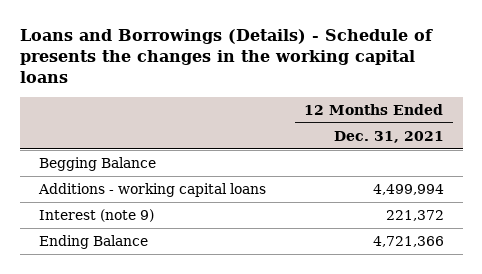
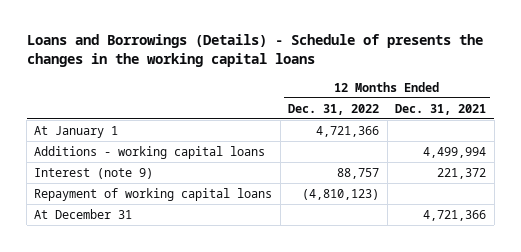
- | 12 Months Ended Dec. 31, 2021
+ | 12 Months Ended Dec. 31, 2022 | 12 Months Ended Dec. 31, 2021
- Begging Balance
+ At January 1 | 4,721,366 |
- Ending Balance | 4,721,366
+ Repayment of working capital loans | (4,810,123) |
+ At December 31 | | 4,721,366

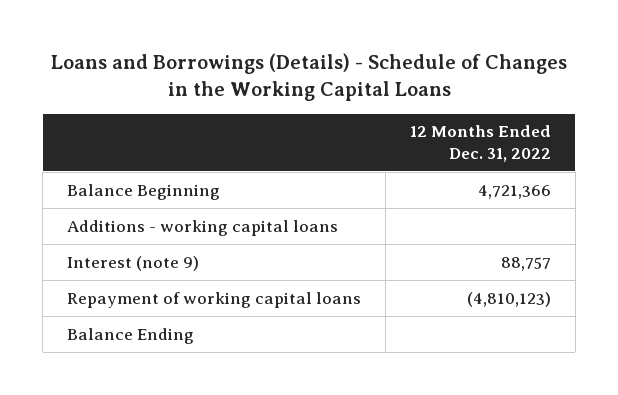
- Loans and Borrowings (Details) - Schedule of presents the changes in the working capital loans
+ Loans and Borrowings (Details) - Schedule of Changes in the Working Capital Loans
- | 12 Months Ended Dec. 31, 2022 | 12 Months Ended Dec. 31, 2021
+ | 12 Months Ended Dec. 31, 2022
- At January 1 | 4,721,366 |
+ Balance Beginning | 4,721,366
- At December 31 | | 4,721,366
+ Balance Ending

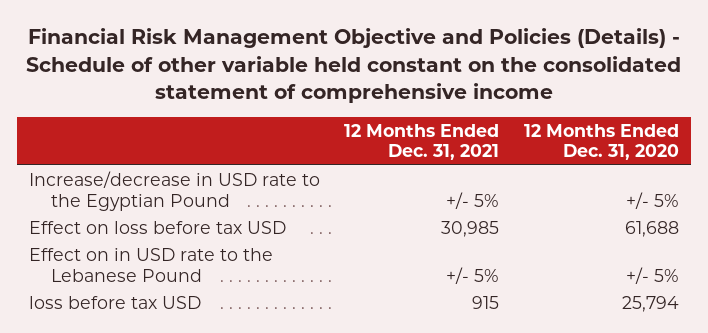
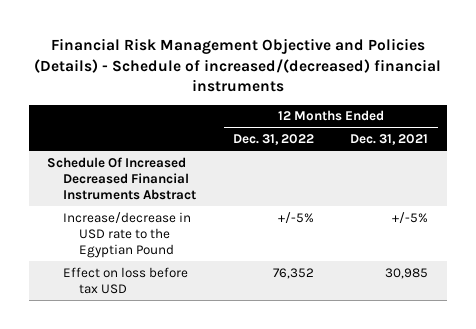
- Financial Risk Management Objective and Policies (Details) - Schedule of other variable held constant on the consolidated statement of comprehensive income
+ Financial Risk Management Objective and Policies (Details) - Schedule of increased/(decreased) financial instruments
- | 12 Months Ended Dec. 31, 2021 | 12 Months Ended Dec. 31, 2020
+ | 12 Months Ended Dec. 31, 2022 | 12 Months Ended Dec. 31, 2021
- Increase/decrease in USD rate to the Egyptian Pound | +/- 5% | +/- 5%
+ Schedule Of Increased Decreased Financial Instruments Abstract
+ Increase/decrease in USD rate to the Egyptian Pound | +/-5% | +/-5%
- Effect on in USD rate to the Lebanese Pound | +/- 5% | +/- 5%
- loss before tax USD | 915 | 25,794

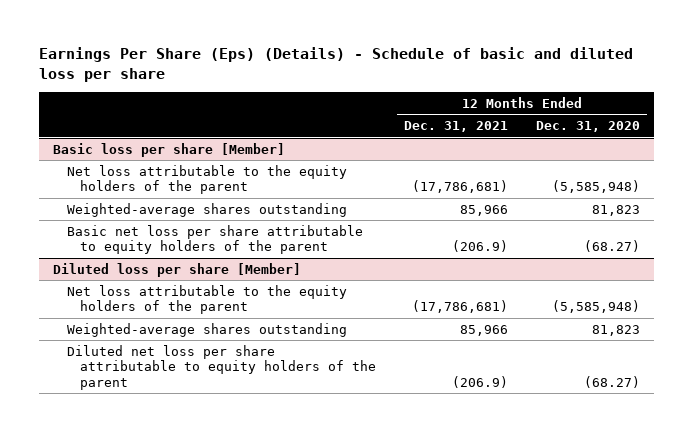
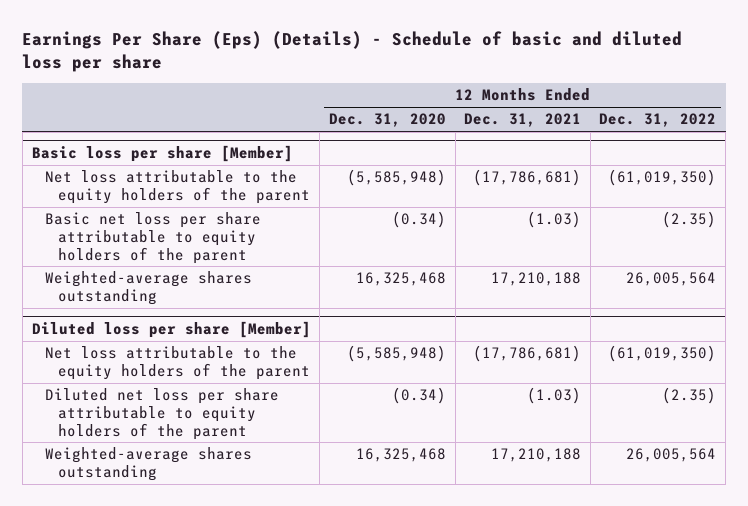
- | 12 Months Ended Dec. 31, 2021 | 12 Months Ended Dec. 31, 2020
+ | 12 Months Ended Dec. 31, 2020 | 12 Months Ended Dec. 31, 2021 | 12 Months Ended Dec. 31, 2022
@ Basic loss per share [Member]
- Weighted-average shares outstanding | 85,966 | 81,823
- Basic net loss per share attributable to equity holders of the parent | (206.9) | (68.27)
+ Basic net loss per share attributable to equity holders of the parent | (0.34) | (1.03) | (2.35)
+ Weighted-average shares outstanding | 16,325,468 | 17,210,188 | 26,005,564
@ Diluted loss per share [Member]
- Weighted-average shares outstanding | 85,966 | 81,823
- Diluted net loss per share attributable to equity holders of the parent | (206.9) | (68.27)
+ Diluted net loss per share attributable to equity holders of the parent | (0.34) | (1.03) | (2.35)
+ Weighted-average shares outstanding | 16,325,468 | 17,210,188 | 26,005,564

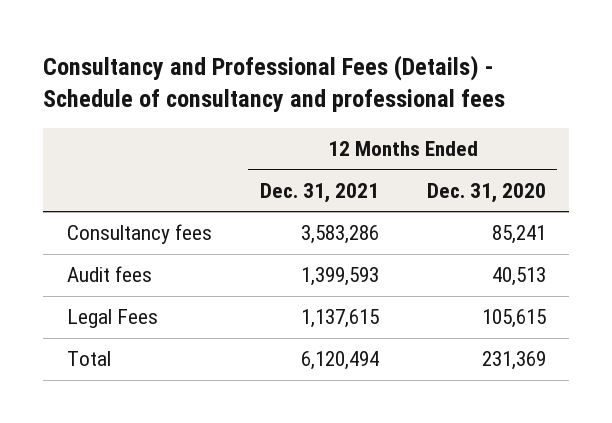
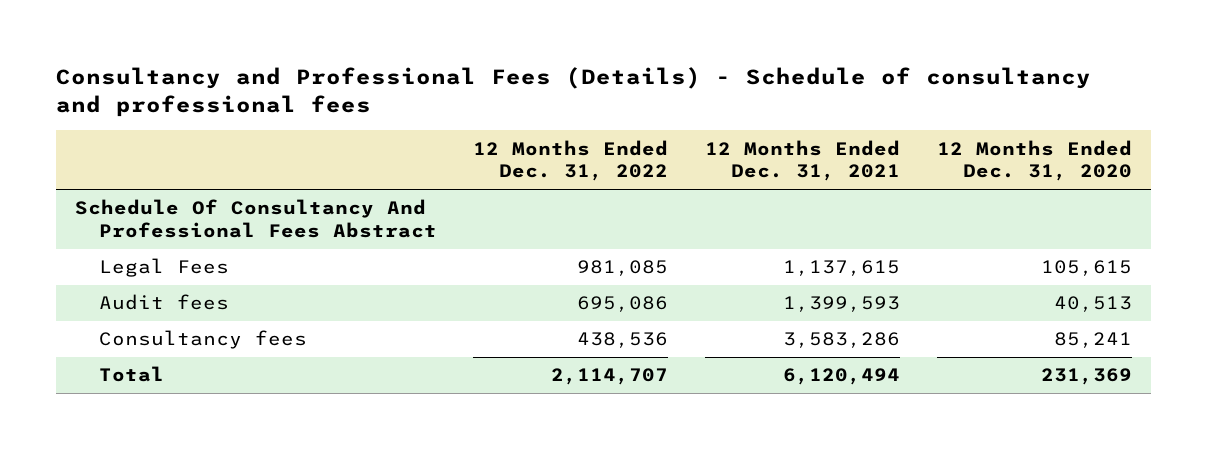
- | 12 Months Ended Dec. 31, 2021 | 12 Months Ended Dec. 31, 2020
+ | 12 Months Ended Dec. 31, 2022 | 12 Months Ended Dec. 31, 2021 | 12 Months Ended Dec. 31, 2020
+ Schedule Of Consultancy And Professional Fees Abstract
moved down: Audit fees | 695,086 | 1,399,593 | 40,513
moved down: Consultancy fees | 438,536 | 3,583,286 | 85,241

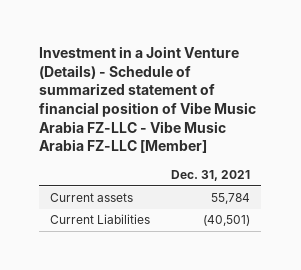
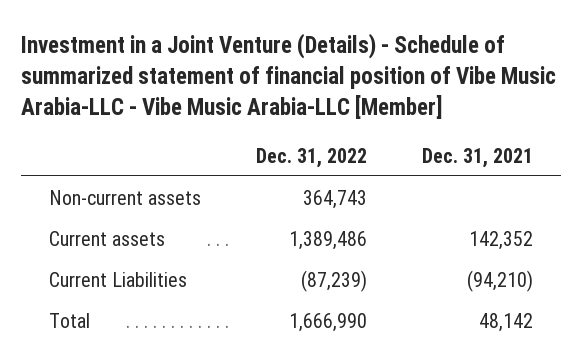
- Investment in a Joint Venture (Details) - Schedule of summarized statement of financial position of Vibe Music Arabia FZ-LLC - Vibe Music Arabia FZ-LLC [Member]
+ Investment in a Joint Venture (Details) - Schedule of summarized statement of financial position of Vibe Music Arabia-LLC - Vibe Music Arabia-LLC [Member]
- | Dec. 31, 2021
+ | Dec. 31, 2022 | Dec. 31, 2021
- Current assets | 55,784
- Current Liabilities | (40,501)
+ Non-current assets | 364,743 |
+ Current assets | 1,389,486 | 142,352
+ Current Liabilities | (87,239) | (94,210)
+ Total | 1,666,990 | 48,142

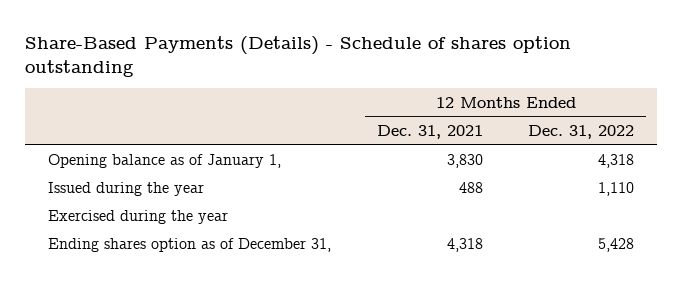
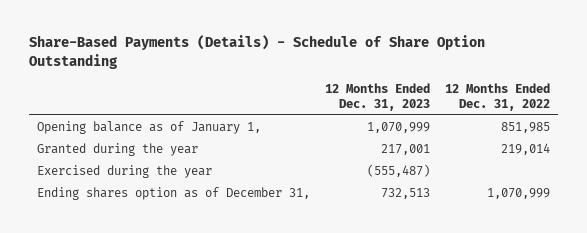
- Share-Based Payments (Details) - Schedule of shares option outstanding
+ Share-Based Payments (Details) - Schedule of Share Option Outstanding
- | 12 Months Ended Dec. 31, 2021 | 12 Months Ended Dec. 31, 2022
+ | 12 Months Ended Dec. 31, 2023 | 12 Months Ended Dec. 31, 2022
- Opening balance as of January 1, | 3,830 | 4,318
- Issued during the year | 488 | 1,110
+ Opening balance as of January 1, | 1,070,999 | 851,985
+ Granted during the year | 217,001 | 219,014
- Ending shares option as of December 31, | 4,318 | 5,428
+ Ending shares option as of December 31, | 732,513 | 1,070,999

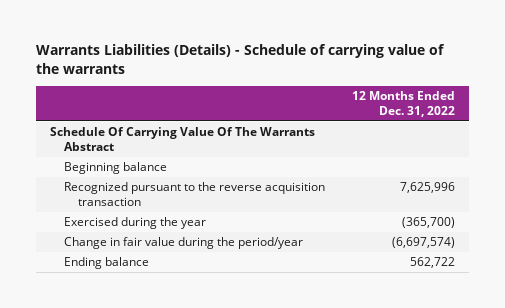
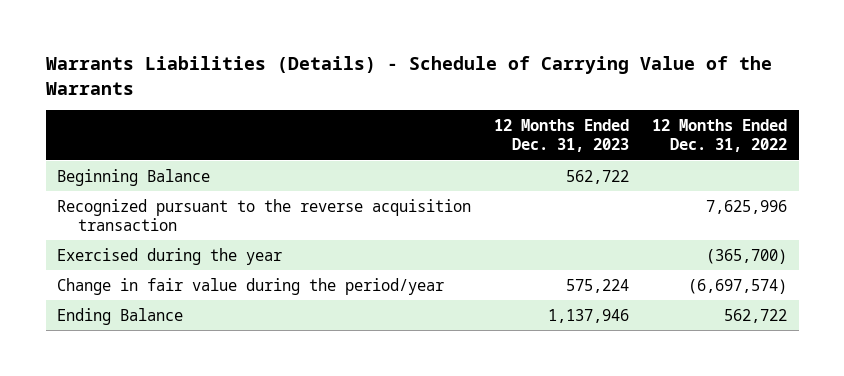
- Warrants Liabilities (Details) - Schedule of carrying value of the warrants
+ Warrants Liabilities (Details) - Schedule of Carrying Value of the Warrants
- | 12 Months Ended Dec. 31, 2022
+ | 12 Months Ended Dec. 31, 2023 | 12 Months Ended Dec. 31, 2022
- Schedule Of Carrying Value Of The Warrants Abstract
- Beginning balance
+ Beginning Balance | 562,722 |
- Ending balance | 562,722
+ Ending Balance | 1,137,946 | 562,722

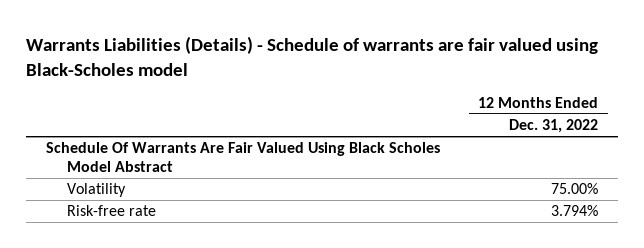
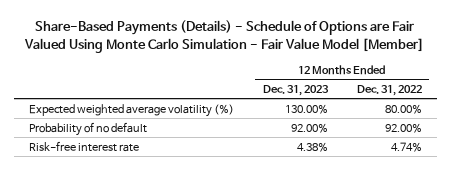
- Warrants Liabilities (Details) - Schedule of warrants are fair valued using Black-Scholes model
+ Share-Based Payments (Details) - Schedule of Options are Fair Valued Using Monte Carlo Simulation - Fair Value Model [Member]
- | 12 Months Ended Dec. 31, 2022
+ | 12 Months Ended Dec. 31, 2023 | 12 Months Ended Dec. 31, 2022
- Schedule Of Warrants Are Fair Valued Using Black Scholes Model Abstract
- Volatility | 75.00%
- Risk-free rate | 3.794%
+ Expected weighted average volatility (%) | 130.00% | 80.00%
+ Probability of no default | 92.00% | 92.00%
+ Risk-free interest rate | 4.38% | 4.74%

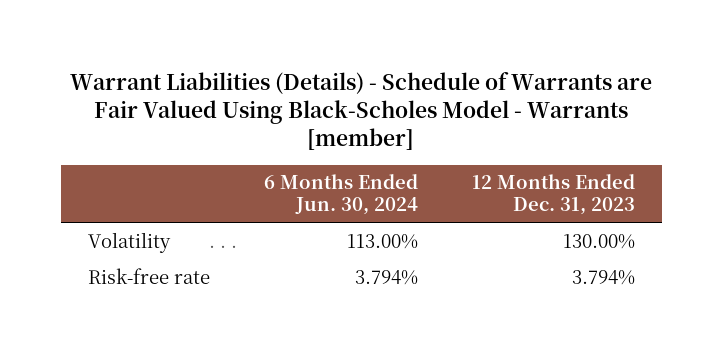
- Share-Based Payments (Details) - Schedule of Options are Fair Valued Using Monte Carlo Simulation - Fair Value Model [Member]
+ Warrant Liabilities (Details) - Schedule of Warrants are Fair Valued Using Black-Scholes Model - Warrants [member]
- | 12 Months Ended Dec. 31, 2023 | 12 Months Ended Dec. 31, 2022
+ | 6 Months Ended Jun. 30, 2024 | 12 Months Ended Dec. 31, 2023
- Expected weighted average volatility (%) | 130.00% | 80.00%
- Probability of no default | 92.00% | 92.00%
- Risk-free interest rate | 4.38% | 4.74%
+ Volatility | 113.00% | 130.00%
+ Risk-free rate | 3.794% | 3.794%

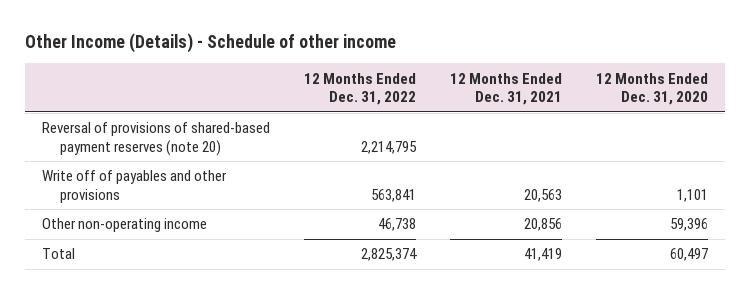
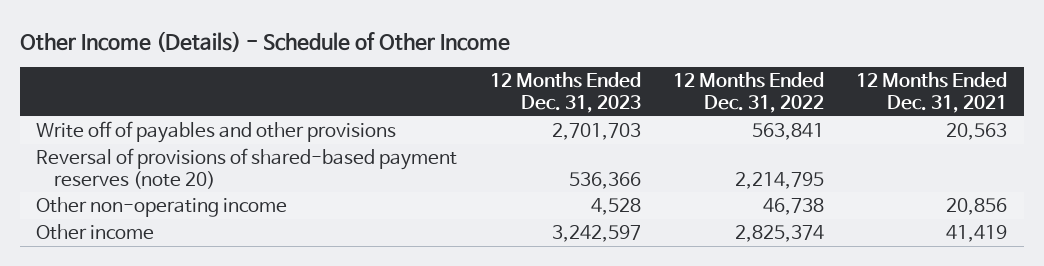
- Other Income (Details) - Schedule of other income
+ Other Income (Details) - Schedule of Other Income
- | 12 Months Ended Dec. 31, 2022 | 12 Months Ended Dec. 31, 2021 | 12 Months Ended Dec. 31, 2020
+ | 12 Months Ended Dec. 31, 2023 | 12 Months Ended Dec. 31, 2022 | 12 Months Ended Dec. 31, 2021
moved down: Reversal of provisions of shared-based payment reserves (note 20) | 536,366 | 2,214,795 |
- Total | 2,825,374 | 41,419 | 60,497
+ Other income | 3,242,597 | 2,825,374 | 41,419

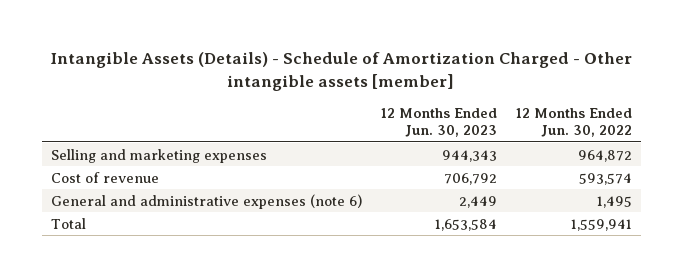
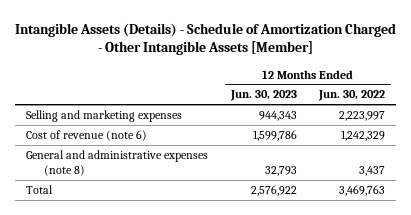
- Intangible Assets (Details) - Schedule of Amortization Charged - Other intangible assets [member]
+ Intangible Assets (Details) - Schedule of Amortization Charged - Other Intangible Assets [Member]
- Selling and marketing expenses | 944,343 | 964,872
- Cost of revenue | 706,792 | 593,574
- General and administrative expenses (note 6) | 2,449 | 1,495
- Total | 1,653,584 | 1,559,941
+ Selling and marketing expenses | 944,343 | 2,223,997
+ Cost of revenue (note 6) | 1,599,786 | 1,242,329
+ General and administrative expenses (note 8) | 32,793 | 3,437
+ Total | 2,576,922 | 3,469,763

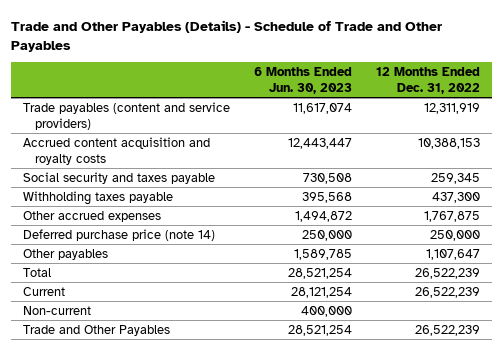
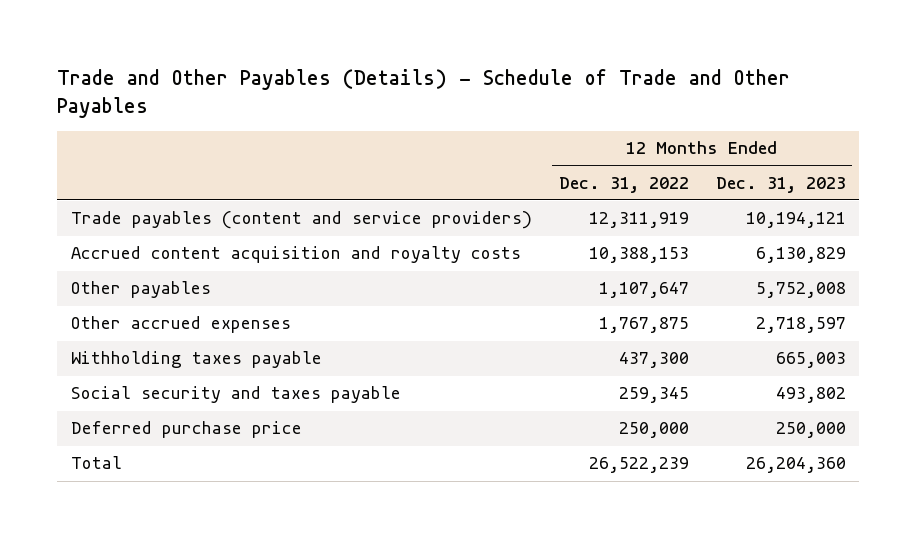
- | 6 Months Ended Jun. 30, 2023 | 12 Months Ended Dec. 31, 2022
+ | 12 Months Ended Dec. 31, 2022 | 12 Months Ended Dec. 31, 2023
- Deferred purchase price (note 14) | 250,000 | 250,000
moved down: Other accrued expenses | 1,767,875 | 2,718,597
moved down: Withholding taxes payable | 437,300 | 665,003
moved down: Social security and taxes payable | 259,345 | 493,802
+ Deferred purchase price | 250,000 | 250,000
- Current | 28,121,254 | 26,522,239
- Non-current | 400,000 |
- Trade and Other Payables | 28,521,254 | 26,522,239

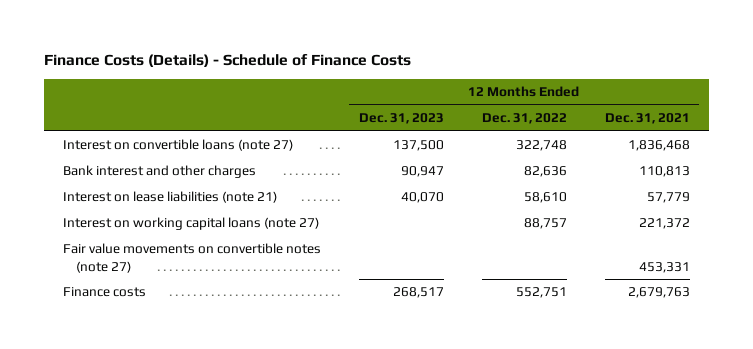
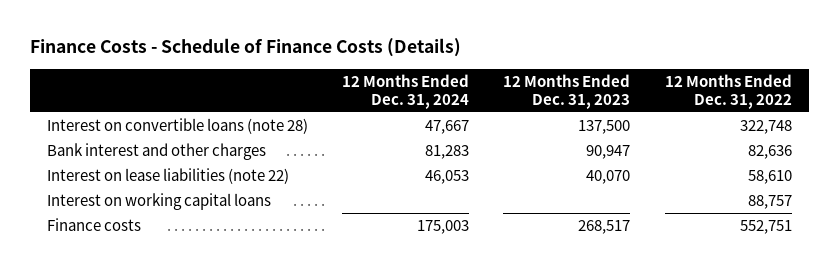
- Finance Costs (Details) - Schedule of Finance Costs
+ Finance Costs - Schedule of Finance Costs (Details)
- | 12 Months Ended Dec. 31, 2023 | 12 Months Ended Dec. 31, 2022 | 12 Months Ended Dec. 31, 2021
+ | 12 Months Ended Dec. 31, 2024 | 12 Months Ended Dec. 31, 2023 | 12 Months Ended Dec. 31, 2022
- Interest on convertible loans (note 27) | 137,500 | 322,748 | 1,836,468
+ Interest on convertible loans (note 28) | 47,667 | 137,500 | 322,748
- Interest on lease liabilities (note 21) | 40,070 | 58,610 | 57,779
- Interest on working capital loans (note 27) | | 88,757 | 221,372
- Fair value movements on convertible notes (note 27) | | | 453,331
+ Interest on lease liabilities (note 22) | 46,053 | 40,070 | 58,610
+ Interest on working capital loans | | | 88,757

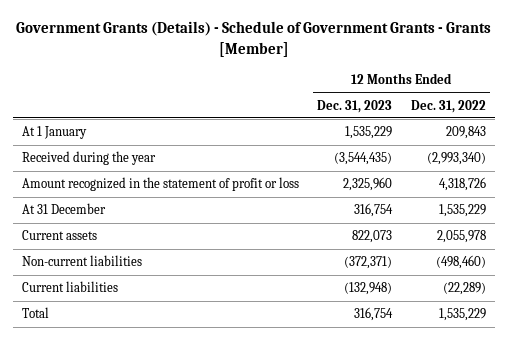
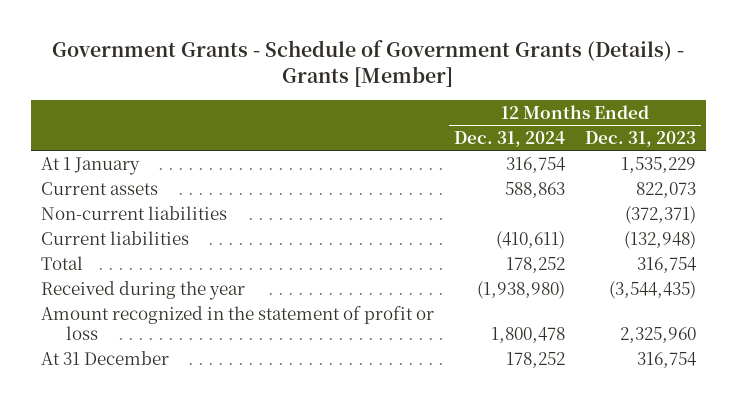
- Government Grants (Details) - Schedule of Government Grants - Grants [Member]
+ Government Grants - Schedule of Government Grants (Details) - Grants [Member]
- | 12 Months Ended Dec. 31, 2023 | 12 Months Ended Dec. 31, 2022
+ | 12 Months Ended Dec. 31, 2024 | 12 Months Ended Dec. 31, 2023
moved down: Received during the year | (1,938,980) | (3,544,435)
moved down: Amount recognized in the statement of profit or loss | 1,800,478 | 2,325,960
moved down: At 31 December | 178,252 | 316,754

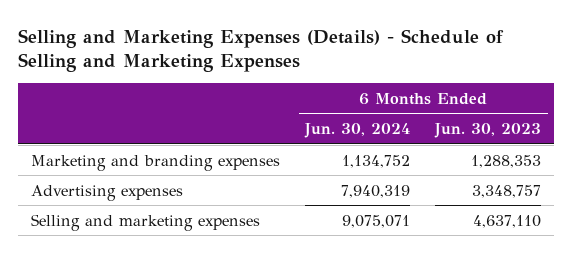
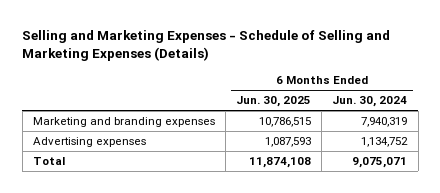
- Selling and Marketing Expenses (Details) - Schedule of Selling and Marketing Expenses
+ Selling and Marketing Expenses - Schedule of Selling and Marketing Expenses (Details)
- | 6 Months Ended Jun. 30, 2024 | 6 Months Ended Jun. 30, 2023
+ | 6 Months Ended Jun. 30, 2025 | 6 Months Ended Jun. 30, 2024
- Marketing and branding expenses | 1,134,752 | 1,288,353
- Advertising expenses | 7,940,319 | 3,348,757
- Selling and marketing expenses | 9,075,071 | 4,637,110
+ Marketing and branding expenses | 10,786,515 | 7,940,319
+ Advertising expenses | 1,087,593 | 1,134,752
+ Total | 11,874,108 | 9,075,071

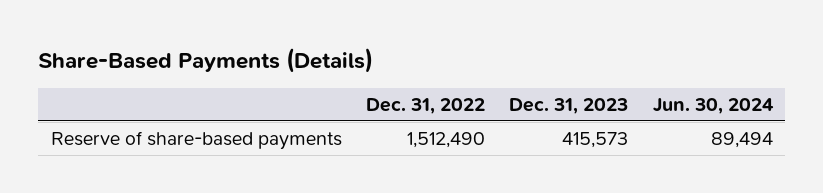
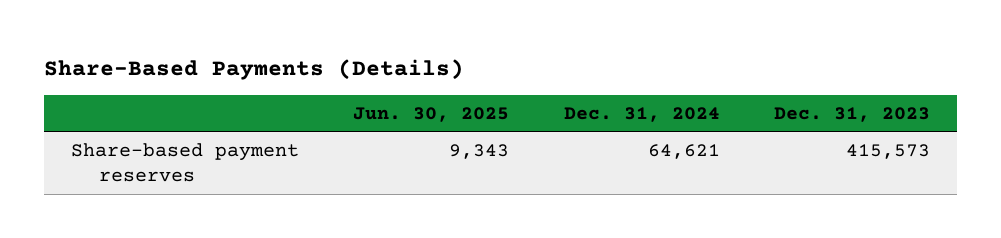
- | Dec. 31, 2022 | Dec. 31, 2023 | Jun. 30, 2024
+ | Jun. 30, 2025 | Dec. 31, 2024 | Dec. 31, 2023
- Reserve of share-based payments | 1,512,490 | 415,573 | 89,494
+ Share-based payment reserves | 9,343 | 64,621 | 415,573

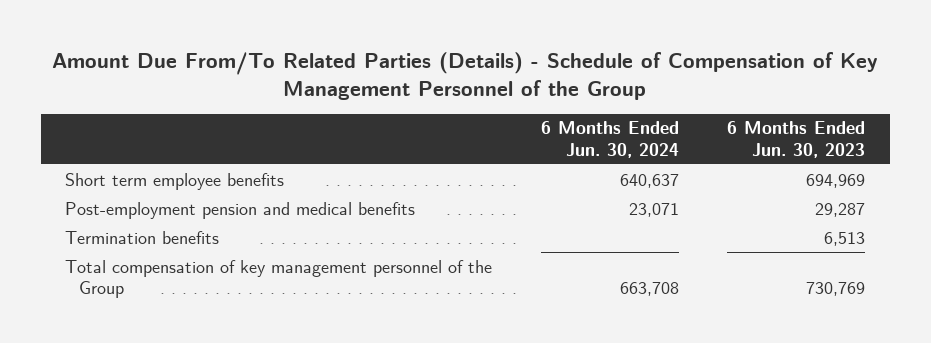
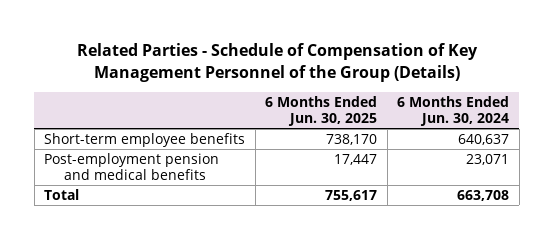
- Amount Due From/To Related Parties (Details) - Schedule of Compensation of Key Management Personnel of the Group
+ Related Parties - Schedule of Compensation of Key Management Personnel of the Group (Details)
- | 6 Months Ended Jun. 30, 2024 | 6 Months Ended Jun. 30, 2023
+ | 6 Months Ended Jun. 30, 2025 | 6 Months Ended Jun. 30, 2024
- Short term employee benefits | 640,637 | 694,969
+ Short-term employee benefits | 738,170 | 640,637
- Termination benefits | | 6,513
- Total compensation of key management personnel of the Group | 663,708 | 730,769
+ Total | 755,617 | 663,708

